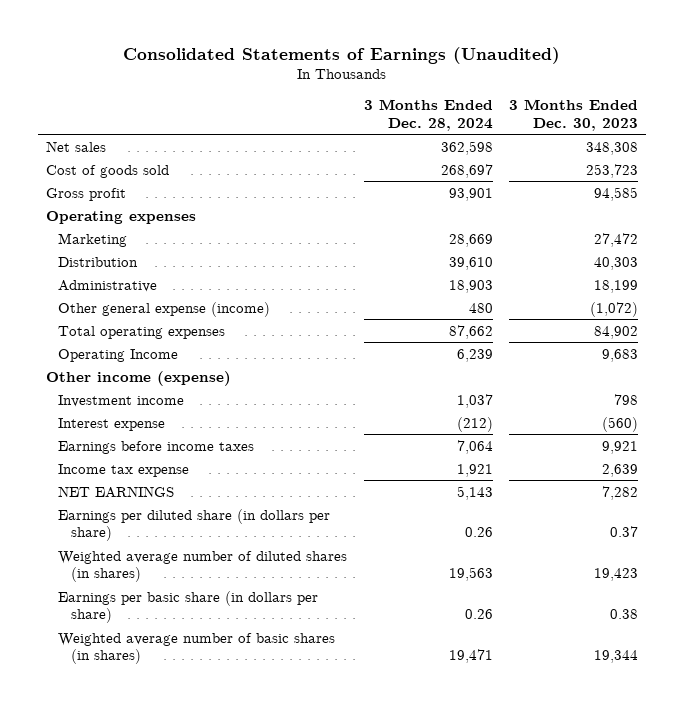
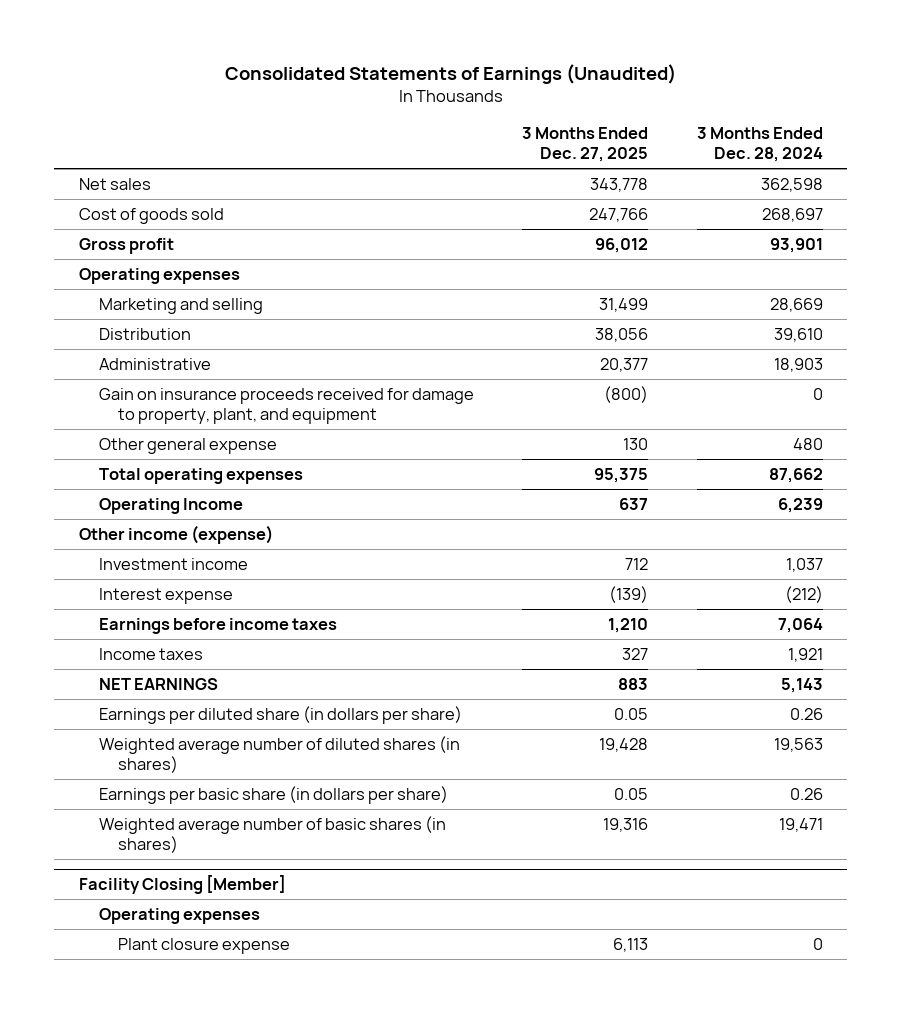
- | 3 Months Ended Dec. 28, 2024 | 3 Months Ended Dec. 30, 2023
+ | 3 Months Ended Dec. 27, 2025 | 3 Months Ended Dec. 28, 2024
- Marketing | 28,669 | 27,472
+ Marketing and selling | 31,499 | 28,669
- Other general expense (income) | 480 | (1,072)
+ Gain on insurance proceeds received for damage to property, plant, and equipment | (800) | 0
+ Other general expense | 130 | 480
- Income tax expense | 1,921 | 2,639
+ Income taxes | 327 | 1,921
+ Facility Closing [Member]
+ Operating expenses
+ Plant closure expense | 6,113 | 0

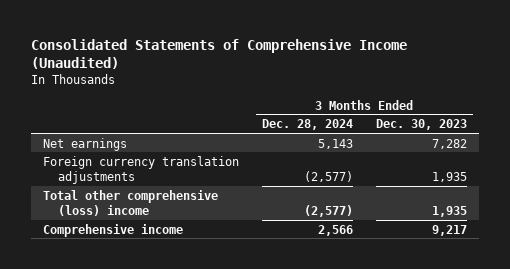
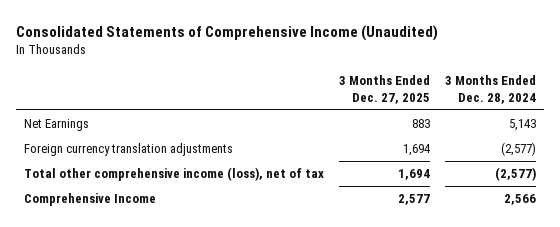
- | 3 Months Ended Dec. 28, 2024 | 3 Months Ended Dec. 30, 2023
+ | 3 Months Ended Dec. 27, 2025 | 3 Months Ended Dec. 28, 2024
- Net earnings | 5,143 | 7,282
+ Net Earnings | 883 | 5,143
- Total other comprehensive (loss) income | (2,577) | 1,935
- Comprehensive income | 2,566 | 9,217
+ Total other comprehensive income (loss), net of tax | 1,694 | (2,577)
+ Comprehensive Income | 2,577 | 2,566

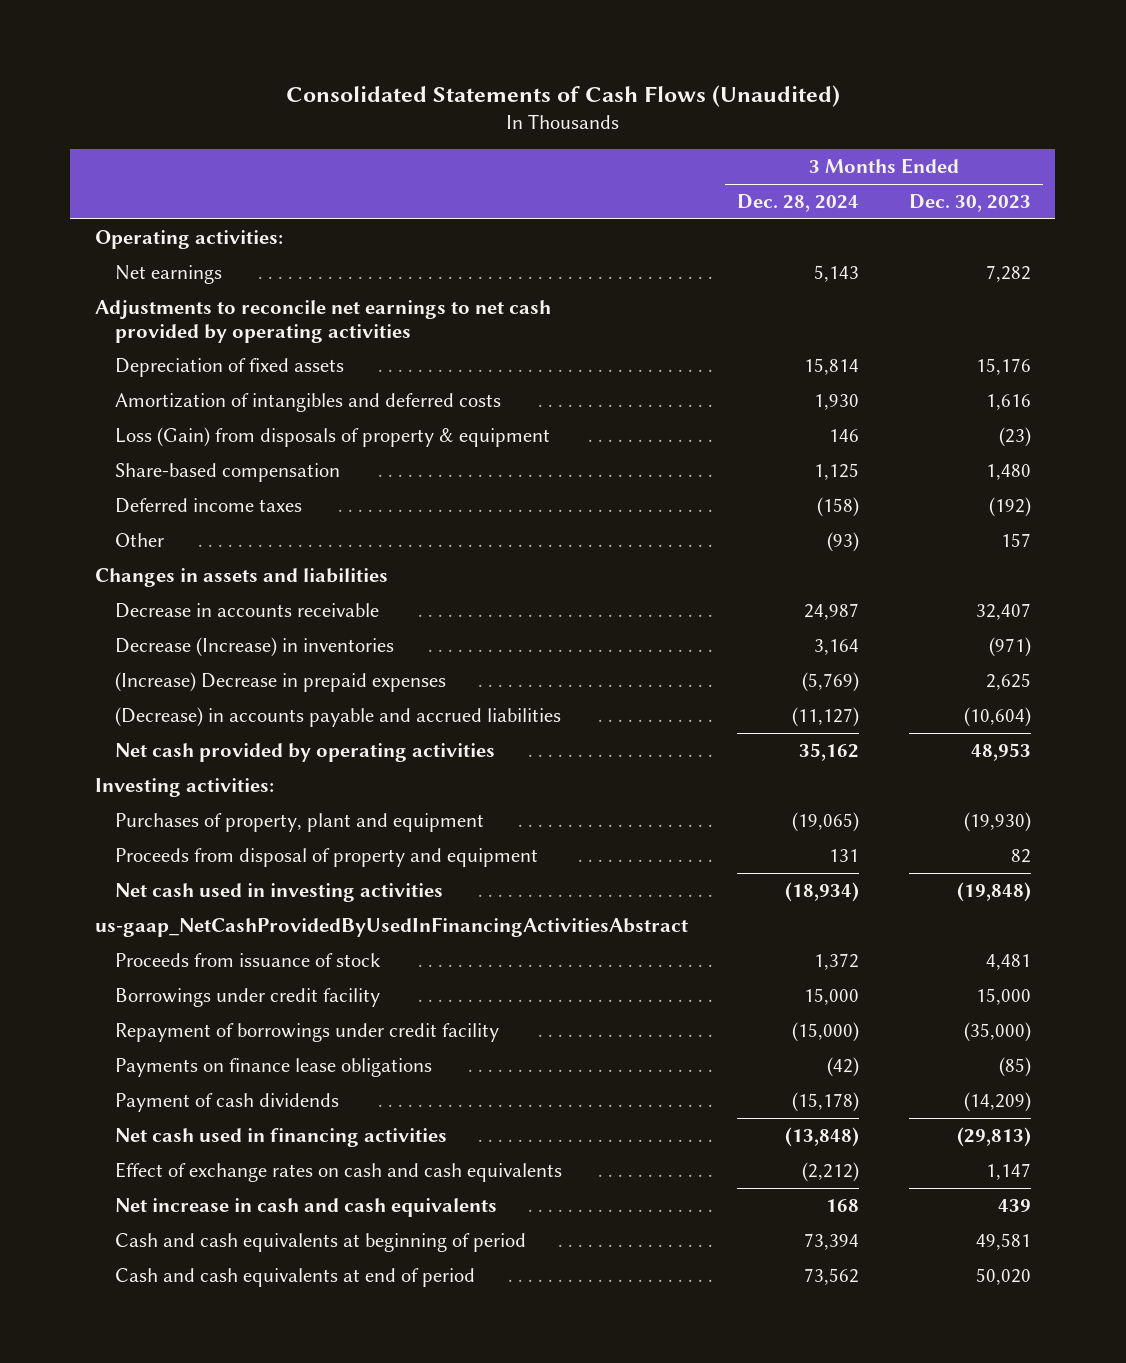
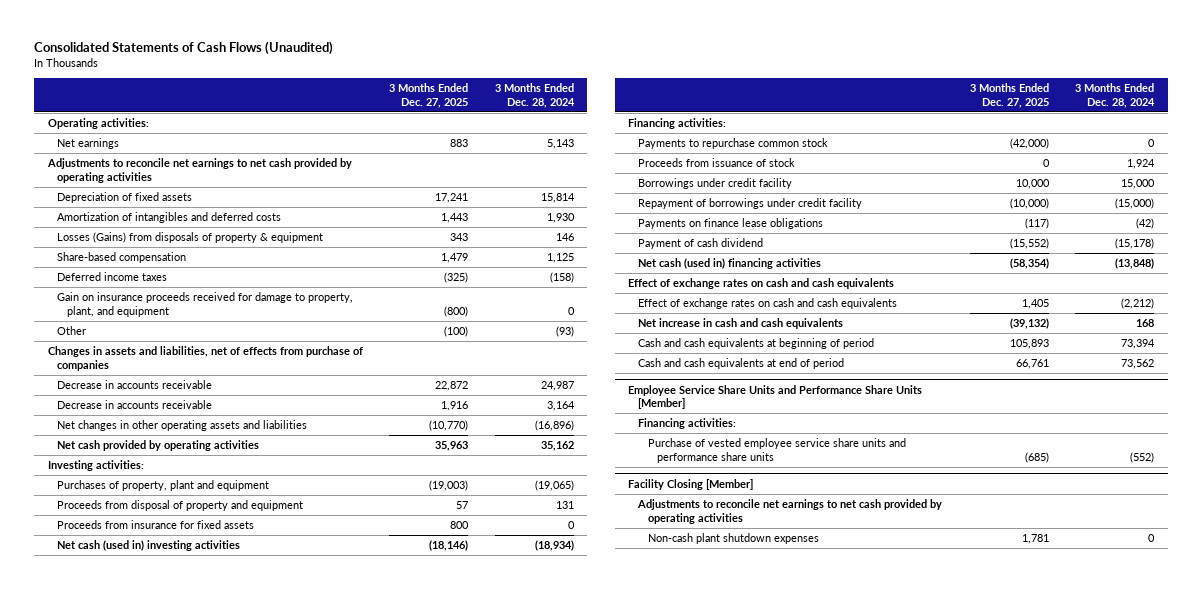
- | 3 Months Ended Dec. 28, 2024 | 3 Months Ended Dec. 30, 2023
+ | 3 Months Ended Dec. 27, 2025 | 3 Months Ended Dec. 28, 2024
- Loss (Gain) from disposals of property & equipment | 146 | (23)
+ Losses (Gains) from disposals of property & equipment | 343 | 146
+ Gain on insurance proceeds received for damage to property, plant, and equipment | (800) | 0
- Changes in assets and liabilities
+ Changes in assets and liabilities, net of effects from purchase of companies
- Decrease (Increase) in inventories | 3,164 | (971)
- (Increase) Decrease in prepaid expenses | (5,769) | 2,625
- (Decrease) in accounts payable and accrued liabilities | (11,127) | (10,604)
+ Decrease in accounts receivable | 1,916 | 3,164
+ Net changes in other operating assets and liabilities | (10,770) | (16,896)
- Net cash used in investing activities | (18,934) | (19,848)
- us-gaap_NetCashProvidedByUsedInFinancingActivitiesAbstract
- Proceeds from issuance of stock | 1,372 | 4,481
+ Proceeds from insurance for fixed assets | 800 | 0
+ Net cash (used in) investing activities | (18,146) | (18,934)
+ Financing activities:
+ Payments to repurchase common stock | (42,000) | 0
+ Proceeds from issuance of stock | 0 | 1,924
- Payment of cash dividends | (15,178) | (14,209)
- Net cash used in financing activities | (13,848) | (29,813)
+ Payment of cash dividend | (15,552) | (15,178)
+ Net cash (used in) financing activities | (58,354) | (13,848)
+ Effect of exchange rates on cash and cash equivalents
+ Employee Service Share Units and Performance Share Units [Member]
+ Financing activities:
+ Purchase of vested employee service share units and performance share units | (685) | (552)
+ Facility Closing [Member]
+ Adjustments to reconcile net earnings to net cash provided by operating activities
+ Non-cash plant shutdown expenses | 1,781 | 0

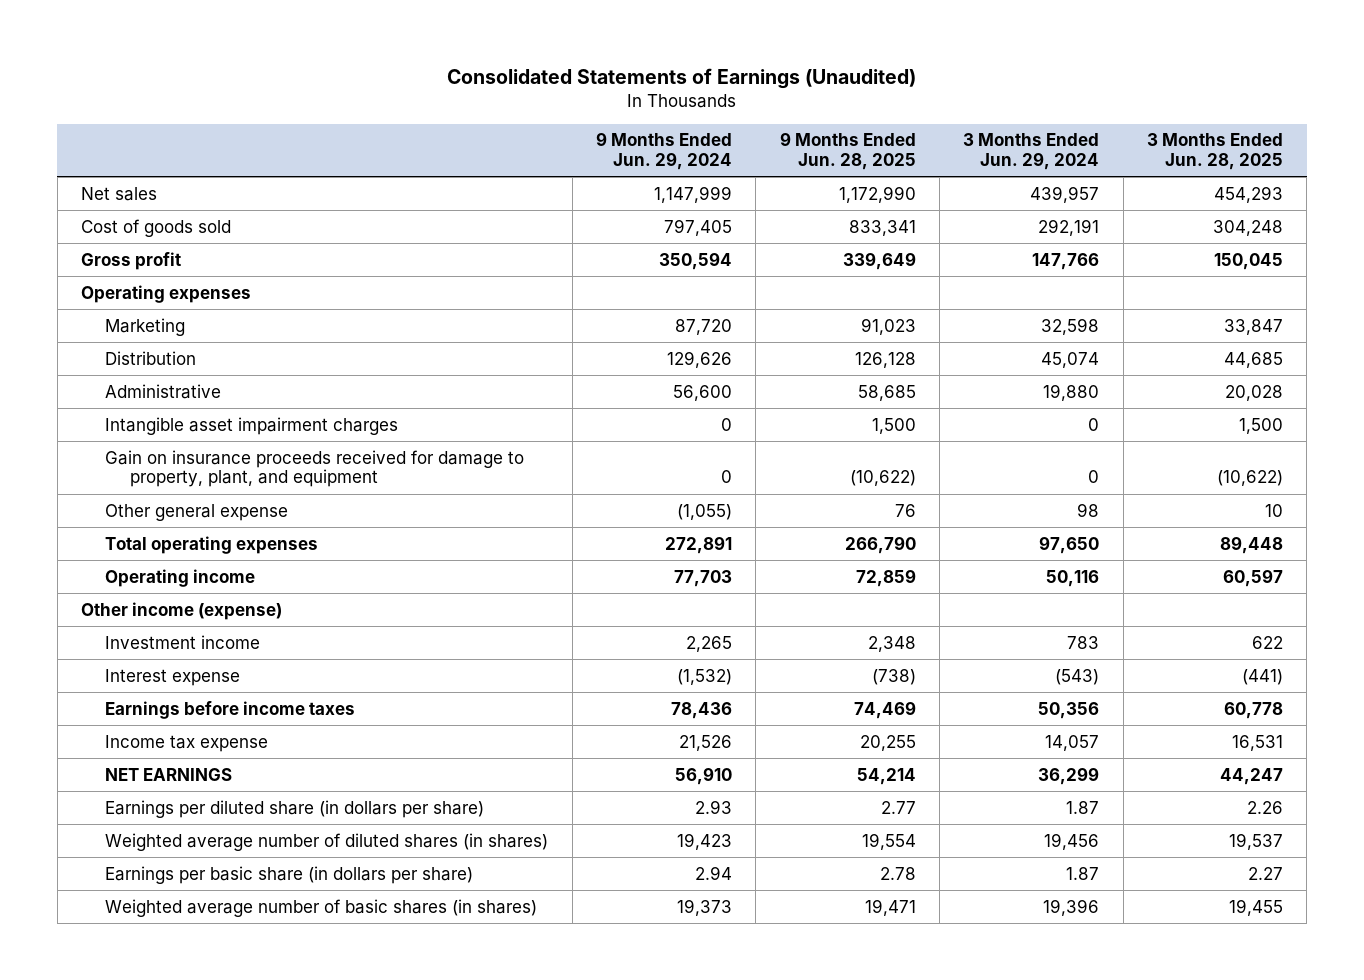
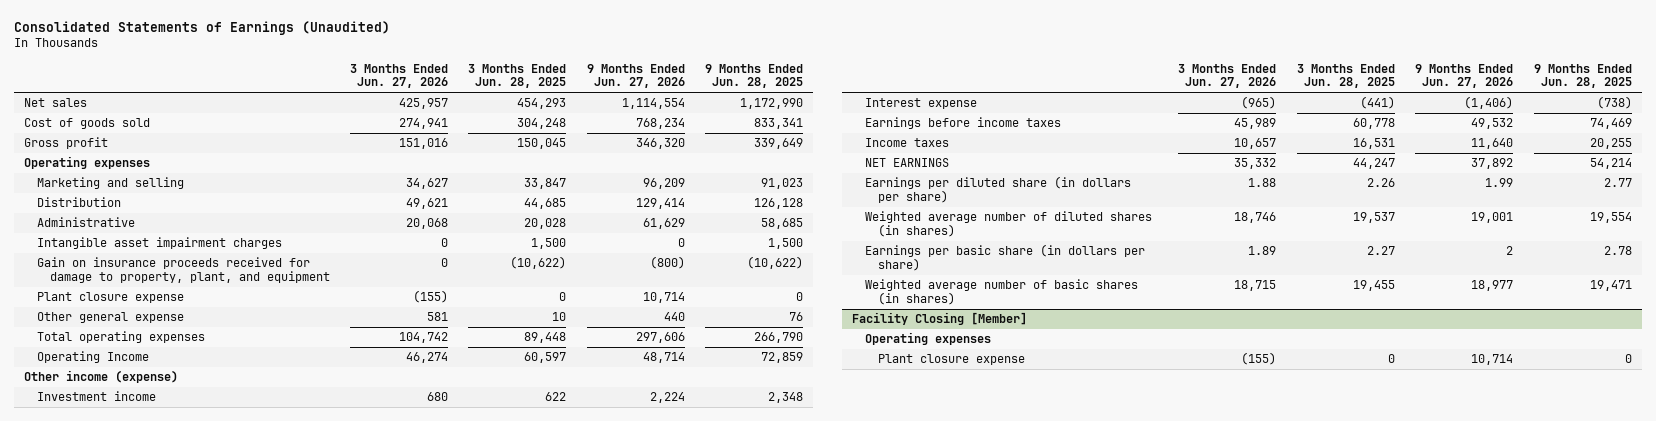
- | 9 Months Ended Jun. 29, 2024 | 9 Months Ended Jun. 28, 2025 | 3 Months Ended Jun. 29, 2024 | 3 Months Ended Jun. 28, 2025
+ | 3 Months Ended Jun. 27, 2026 | 3 Months Ended Jun. 28, 2025 | 9 Months Ended Jun. 27, 2026 | 9 Months Ended Jun. 28, 2025
- Marketing | 87,720 | 91,023 | 32,598 | 33,847
+ Marketing and selling | 34,627 | 33,847 | 96,209 | 91,023
+ Plant closure expense | (155) | 0 | 10,714 | 0
- Operating income | 77,703 | 72,859 | 50,116 | 60,597
+ Operating Income | 46,274 | 60,597 | 48,714 | 72,859
- Income tax expense | 21,526 | 20,255 | 14,057 | 16,531
+ Income taxes | 10,657 | 16,531 | 11,640 | 20,255
+ Facility Closing [Member]
+ Operating expenses
+ Plant closure expense | (155) | 0 | 10,714 | 0

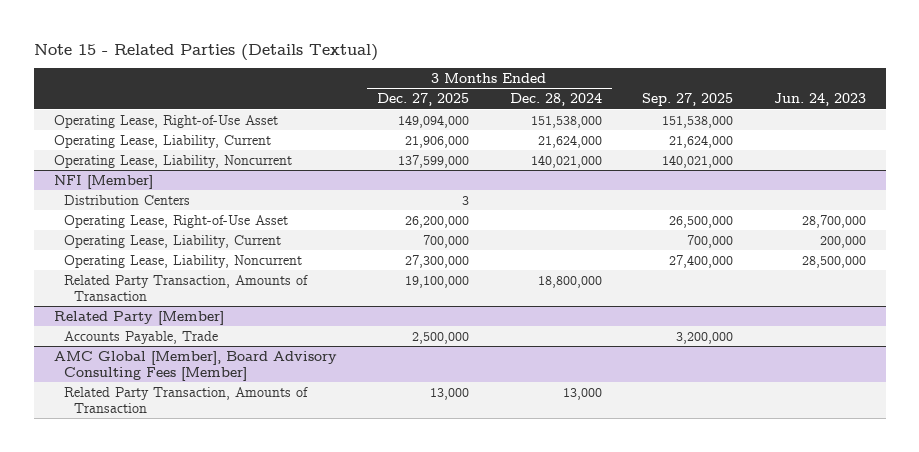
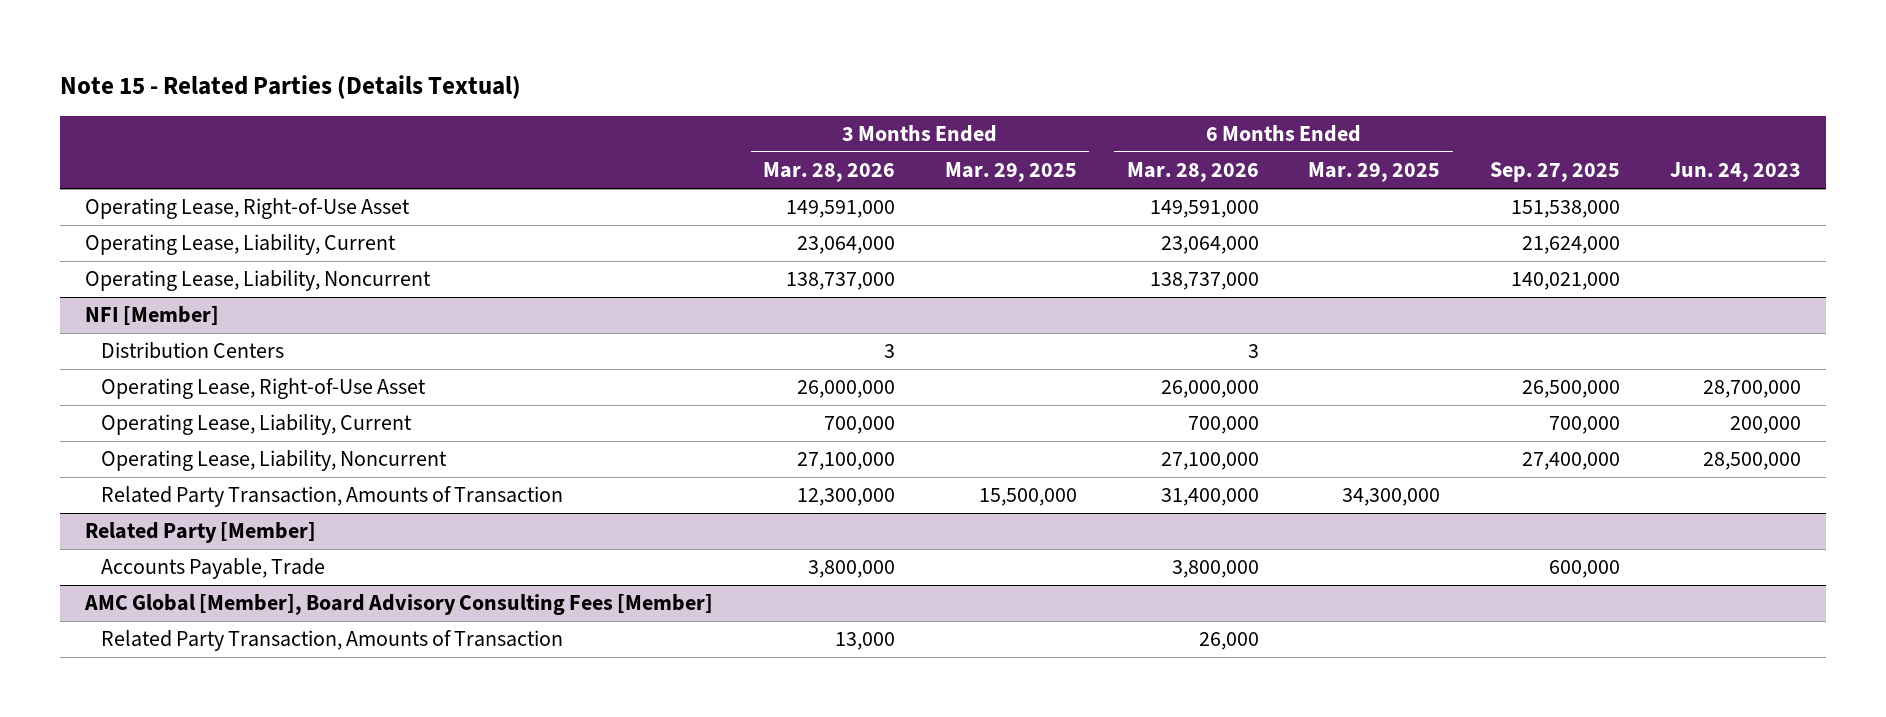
- | 3 Months Ended Dec. 27, 2025 | 3 Months Ended Dec. 28, 2024 | Sep. 27, 2025 | Jun. 24, 2023
+ | 3 Months Ended Mar. 28, 2026 | 3 Months Ended Mar. 29, 2025 | 6 Months Ended Mar. 28, 2026 | 6 Months Ended Mar. 29, 2025 | Sep. 27, 2025 | Jun. 24, 2023
@ Related Party [Member]
- Accounts Payable, Trade | 2,500,000 | | 3,200,000 |
+ Accounts Payable, Trade | 3,800,000 | | 3,800,000 | | 600,000 |

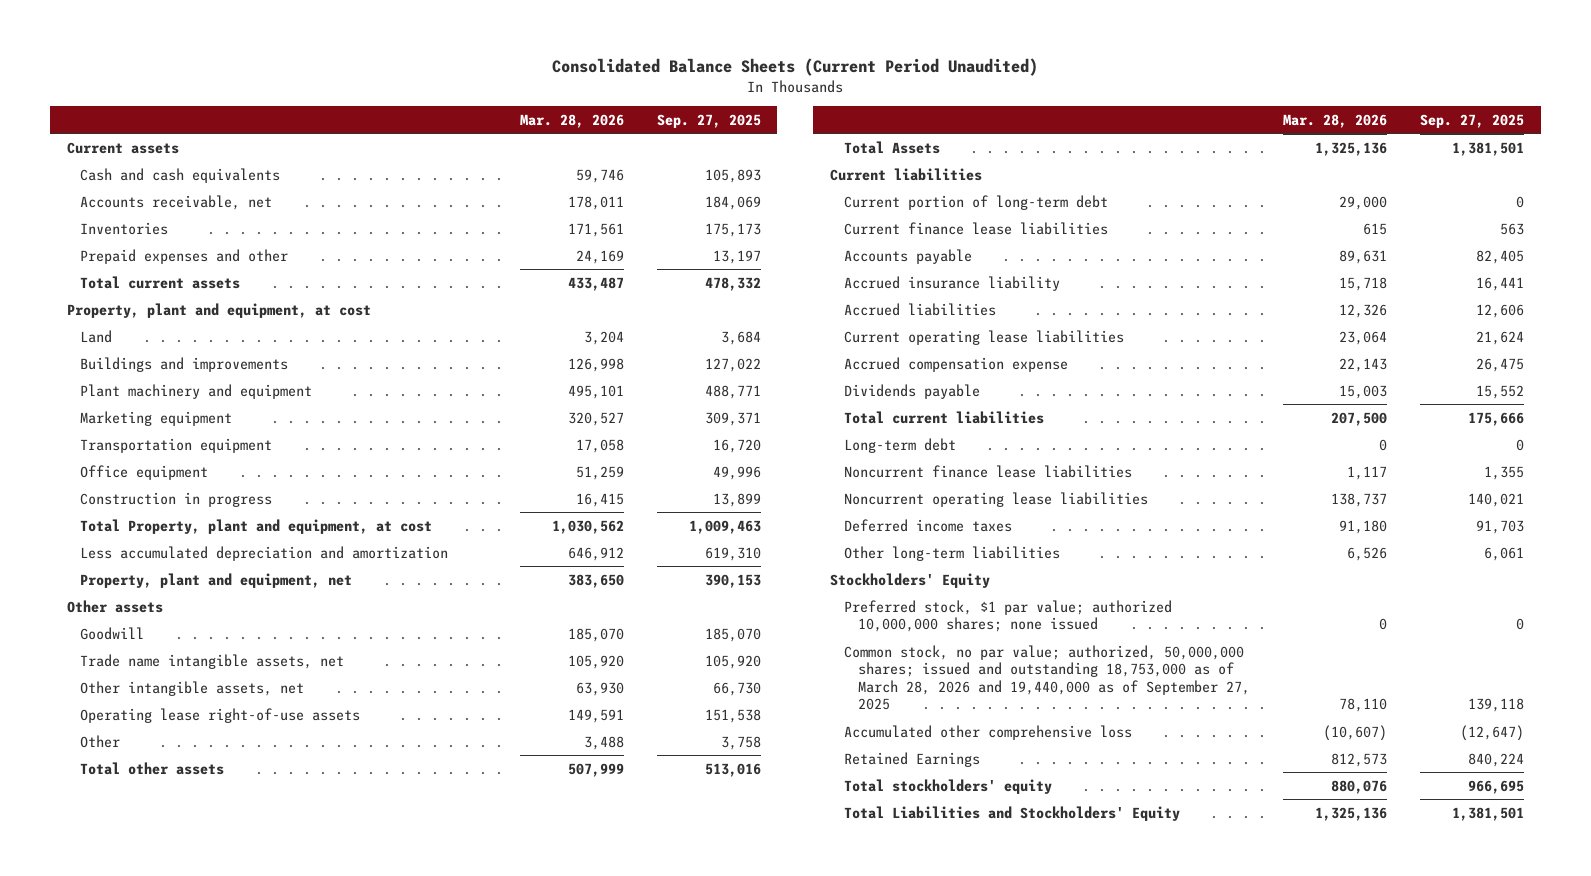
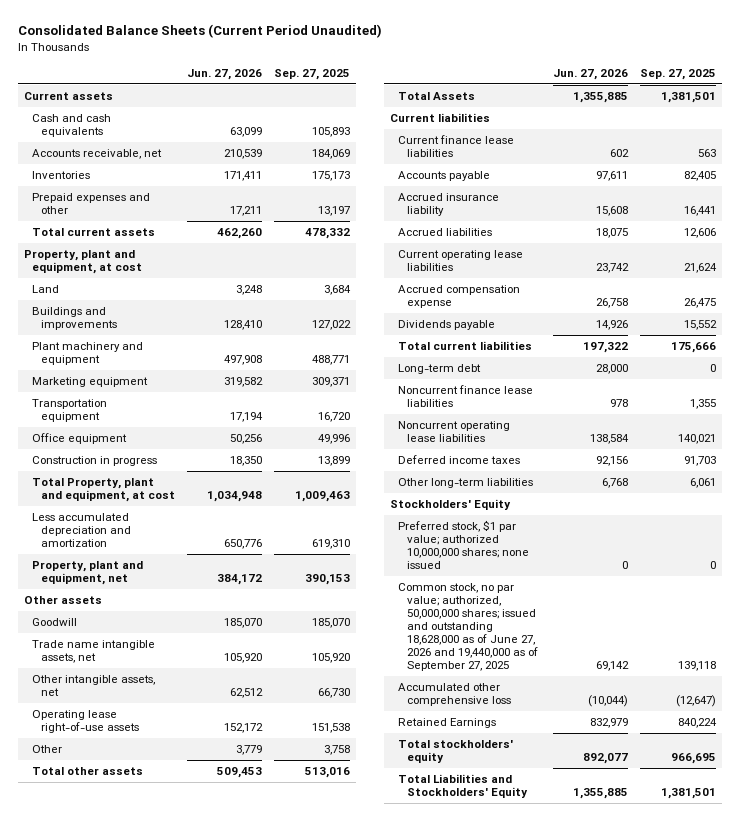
- | Mar. 28, 2026 | Sep. 27, 2025
+ | Jun. 27, 2026 | Sep. 27, 2025
- Current portion of long-term debt | 29,000 | 0
- Common stock, no par value; authorized, 50,000,000 shares; issued and outstanding 18,753,000 as of March 28, 2026 and 19,440,000 as of September 27, 2025 | 78,110 | 139,118
+ Common stock, no par value; authorized, 50,000,000 shares; issued and outstanding 18,628,000 as of June 27, 2026 and 19,440,000 as of September 27, 2025 | 69,142 | 139,118

